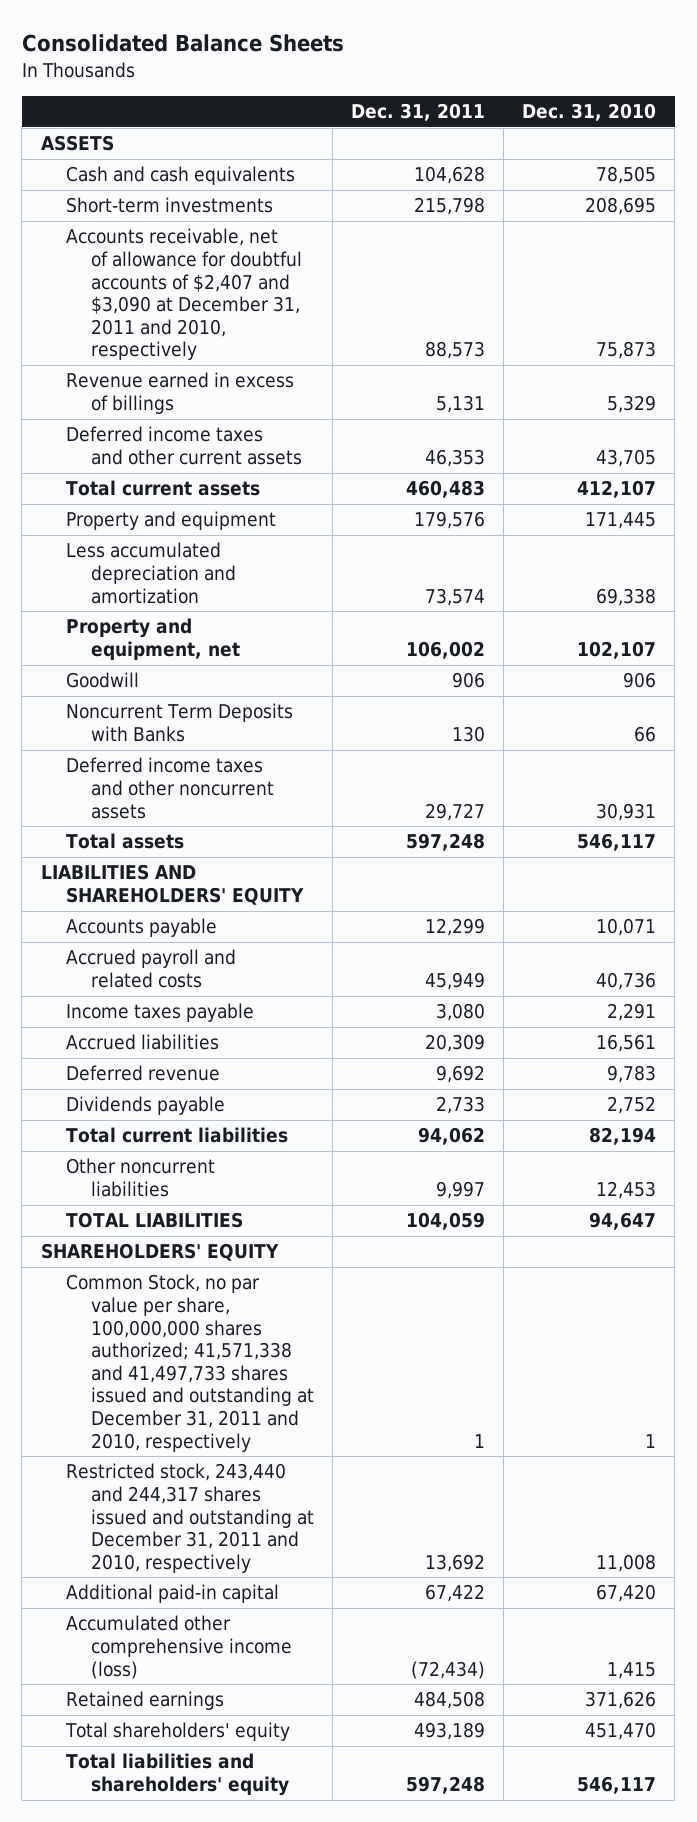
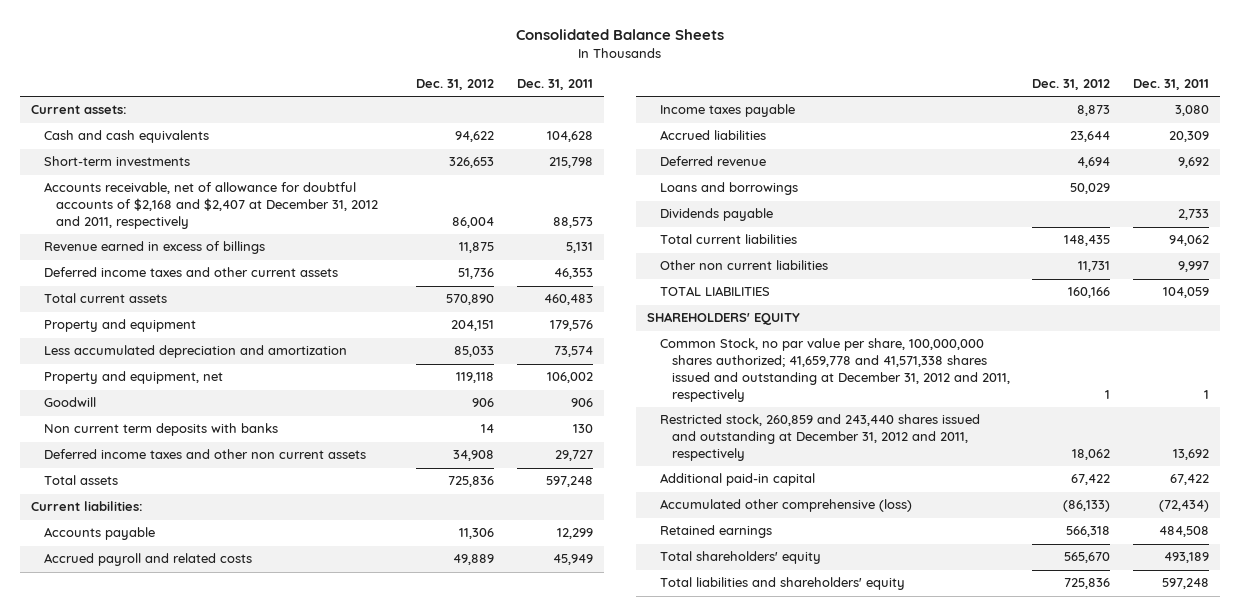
- | Dec. 31, 2011 | Dec. 31, 2010
+ | Dec. 31, 2012 | Dec. 31, 2011
- ASSETS
+ Current assets:
- Accounts receivable, net of allowance for doubtful accounts of $2,407 and $3,090 at December 31, 2011 and 2010, respectively | 88,573 | 75,873
+ Accounts receivable, net of allowance for doubtful accounts of $2,168 and $2,407 at December 31, 2012 and 2011, respectively | 86,004 | 88,573
- Noncurrent Term Deposits with Banks | 130 | 66
- Deferred income taxes and other noncurrent assets | 29,727 | 30,931
+ Non current term deposits with banks | 14 | 130
+ Deferred income taxes and other non current assets | 34,908 | 29,727
- LIABILITIES AND SHAREHOLDERS' EQUITY
+ Current liabilities:
+ Loans and borrowings | 50,029 |
- Other noncurrent liabilities | 9,997 | 12,453
+ Other non current liabilities | 11,731 | 9,997
- Common Stock, no par value per share, 100,000,000 shares authorized; 41,571,338 and 41,497,733 shares issued and outstanding at December 31, 2011 and 2010, respectively | 1 | 1
- Restricted stock, 243,440 and 244,317 shares issued and outstanding at December 31, 2011 and 2010, respectively | 13,692 | 11,008
+ Common Stock, no par value per share, 100,000,000 shares authorized; 41,659,778 and 41,571,338 shares issued and outstanding at December 31, 2012 and 2011, respectively | 1 | 1
+ Restricted stock, 260,859 and 243,440 shares issued and outstanding at December 31, 2012 and 2011, respectively | 18,062 | 13,692
- Accumulated other comprehensive income (loss) | (72,434) | 1,415
+ Accumulated other comprehensive (loss) | (86,133) | (72,434)

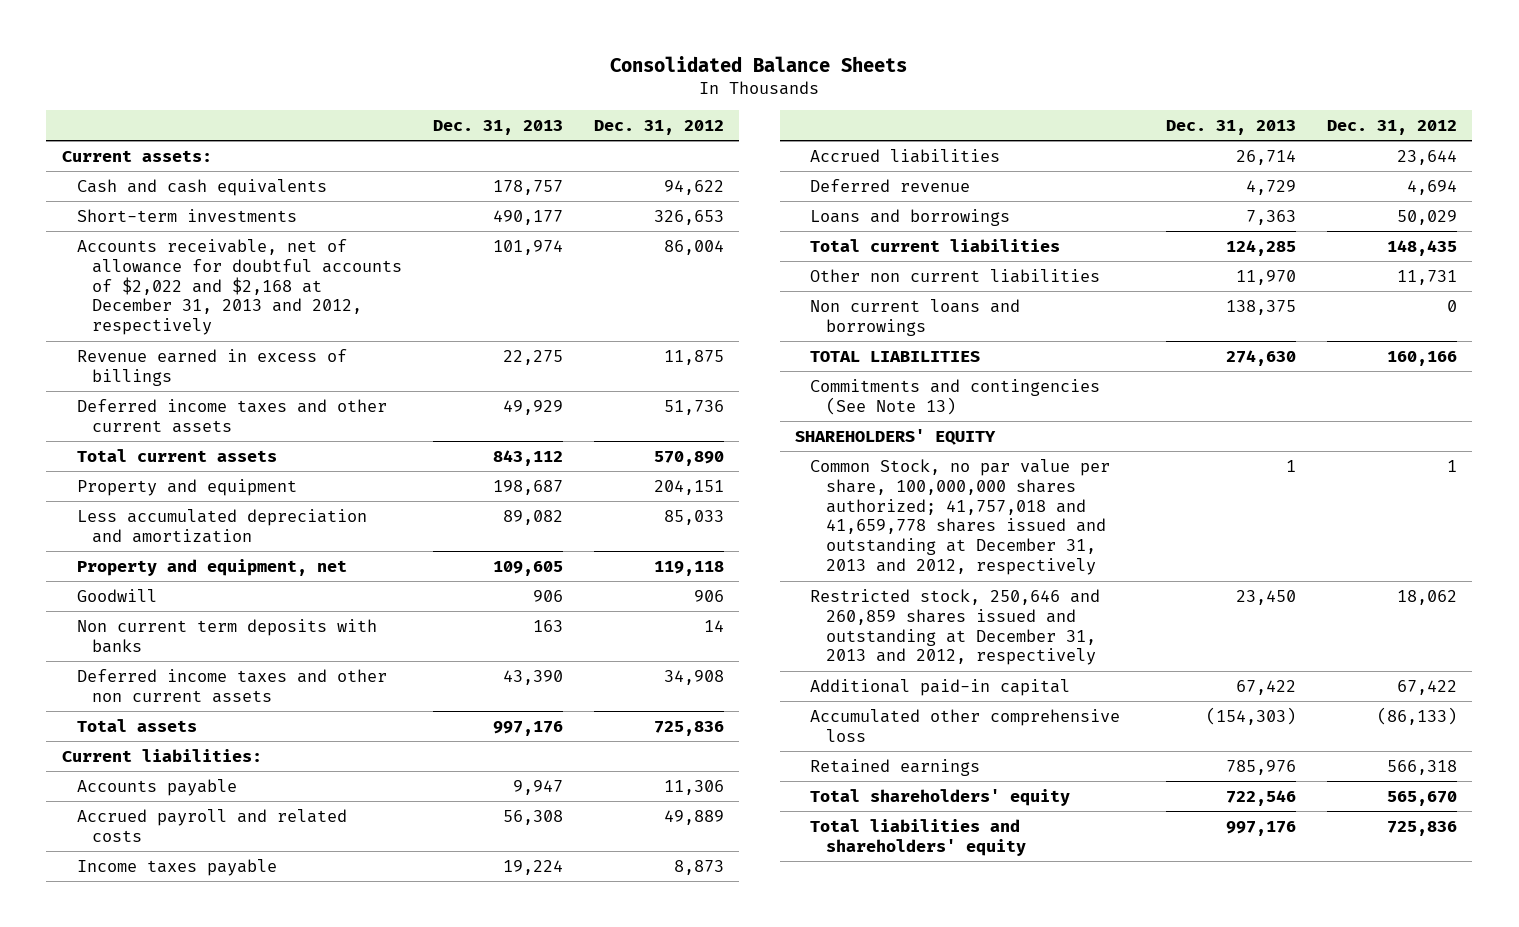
- | Dec. 31, 2012 | Dec. 31, 2011
+ | Dec. 31, 2013 | Dec. 31, 2012
- Accounts receivable, net of allowance for doubtful accounts of $2,168 and $2,407 at December 31, 2012 and 2011, respectively | 86,004 | 88,573
+ Accounts receivable, net of allowance for doubtful accounts of $2,022 and $2,168 at December 31, 2013 and 2012, respectively | 101,974 | 86,004
- Dividends payable | | 2,733
+ Non current loans and borrowings | 138,375 | 0
+ Commitments and contingencies (See Note 13)
- Common Stock, no par value per share, 100,000,000 shares authorized; 41,659,778 and 41,571,338 shares issued and outstanding at December 31, 2012 and 2011, respectively | 1 | 1
- Restricted stock, 260,859 and 243,440 shares issued and outstanding at December 31, 2012 and 2011, respectively | 18,062 | 13,692
+ Common Stock, no par value per share, 100,000,000 shares authorized; 41,757,018 and 41,659,778 shares issued and outstanding at December 31, 2013 and 2012, respectively | 1 | 1
+ Restricted stock, 250,646 and 260,859 shares issued and outstanding at December 31, 2013 and 2012, respectively | 23,450 | 18,062
- Accumulated other comprehensive (loss) | (86,133) | (72,434)
+ Accumulated other comprehensive loss | (154,303) | (86,133)

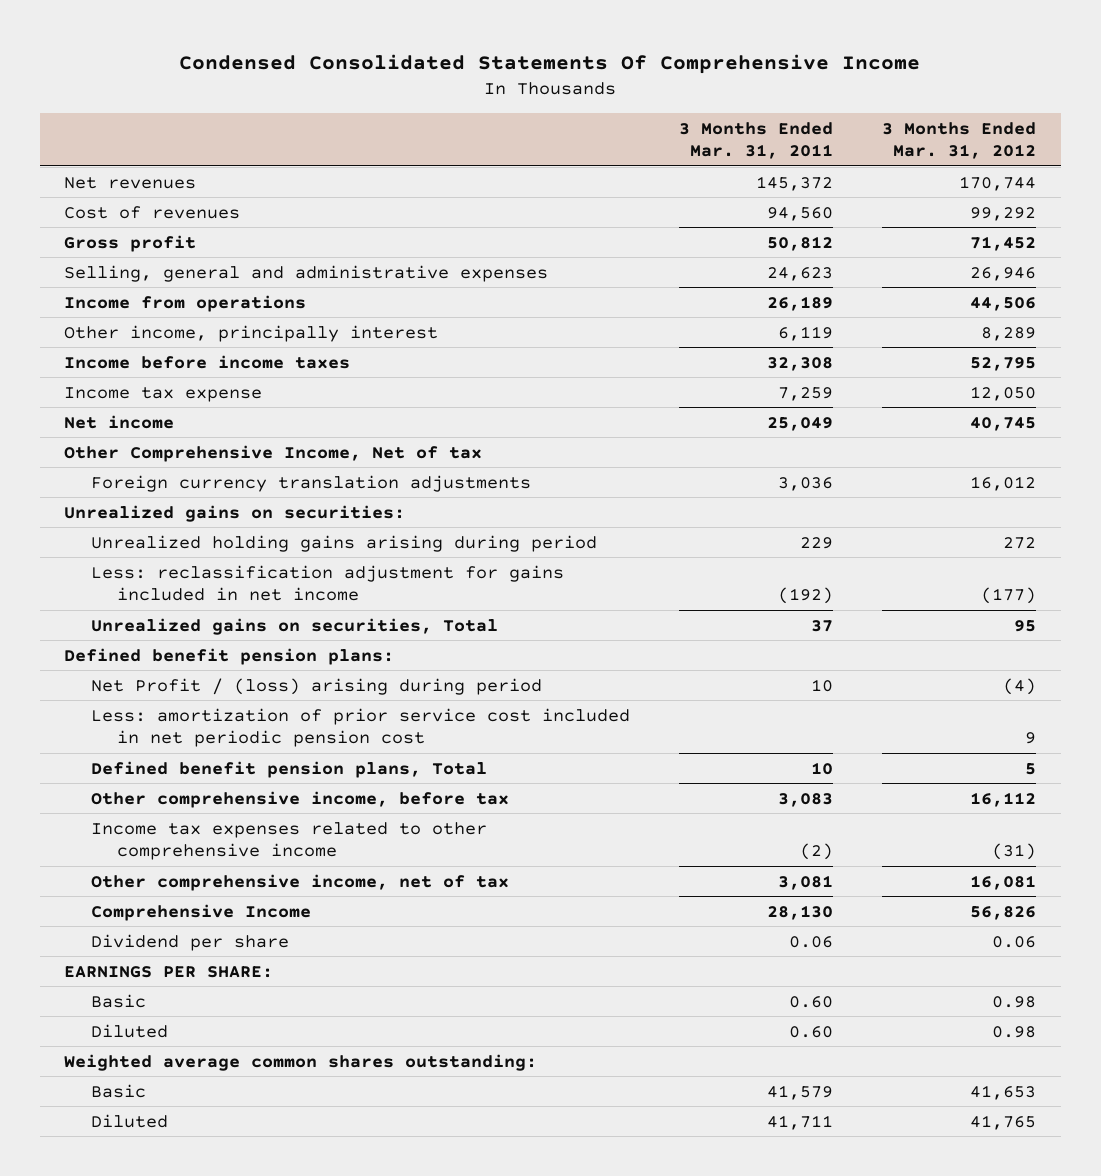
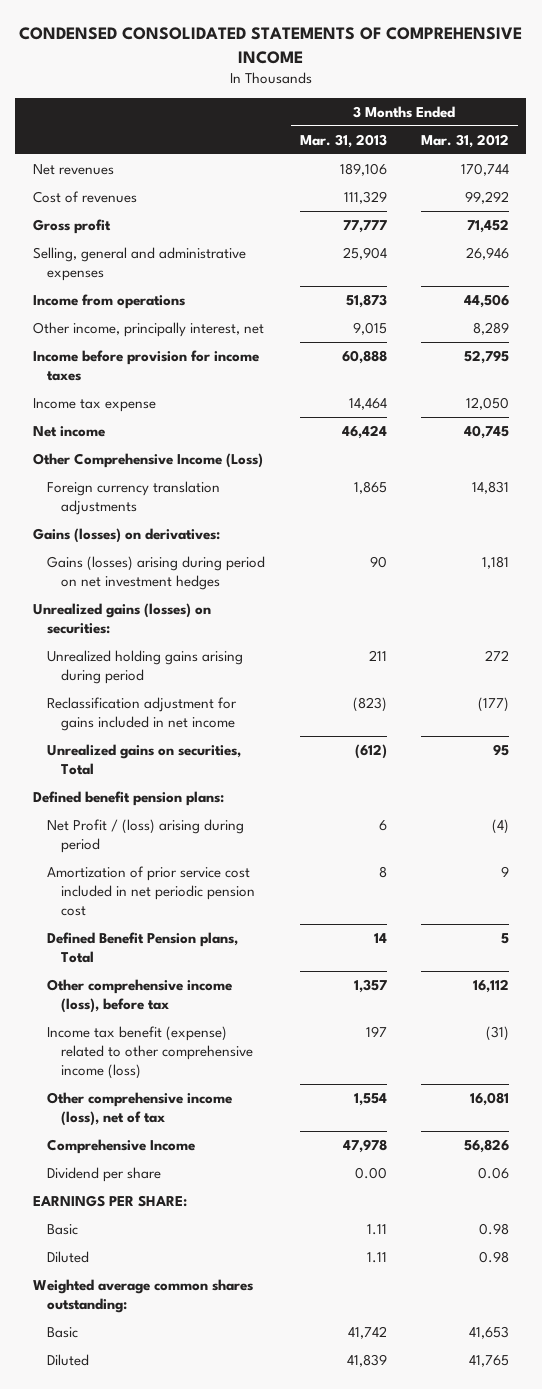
- Condensed Consolidated Statements Of Comprehensive Income
+ CONDENSED CONSOLIDATED STATEMENTS OF COMPREHENSIVE INCOME
- | 3 Months Ended Mar. 31, 2011 | 3 Months Ended Mar. 31, 2012
+ | 3 Months Ended Mar. 31, 2013 | 3 Months Ended Mar. 31, 2012
- Other income, principally interest | 6,119 | 8,289
- Income before income taxes | 32,308 | 52,795
+ Other income, principally interest, net | 9,015 | 8,289
+ Income before provision for income taxes | 60,888 | 52,795
- Other Comprehensive Income, Net of tax
- Foreign currency translation adjustments | 3,036 | 16,012
- Unrealized gains on securities:
+ Other Comprehensive Income (Loss)
+ Foreign currency translation adjustments | 1,865 | 14,831
+ Gains (losses) on derivatives:
+ Gains (losses) arising during period on net investment hedges | 90 | 1,181
+ Unrealized gains (losses) on securities:
- Less: reclassification adjustment for gains included in net income | (192) | (177)
+ Reclassification adjustment for gains included in net income | (823) | (177)
- Less: amortization of prior service cost included in net periodic pension cost | | 9
- Defined benefit pension plans, Total | 10 | 5
- Other comprehensive income, before tax | 3,083 | 16,112
- Income tax expenses related to other comprehensive income | (2) | (31)
- Other comprehensive income, net of tax | 3,081 | 16,081
+ Amortization of prior service cost included in net periodic pension cost | 8 | 9
+ Defined Benefit Pension plans, Total | 14 | 5
+ Other comprehensive income (loss), before tax | 1,357 | 16,112
+ Income tax benefit (expense) related to other comprehensive income (loss) | 197 | (31)
+ Other comprehensive income (loss), net of tax | 1,554 | 16,081

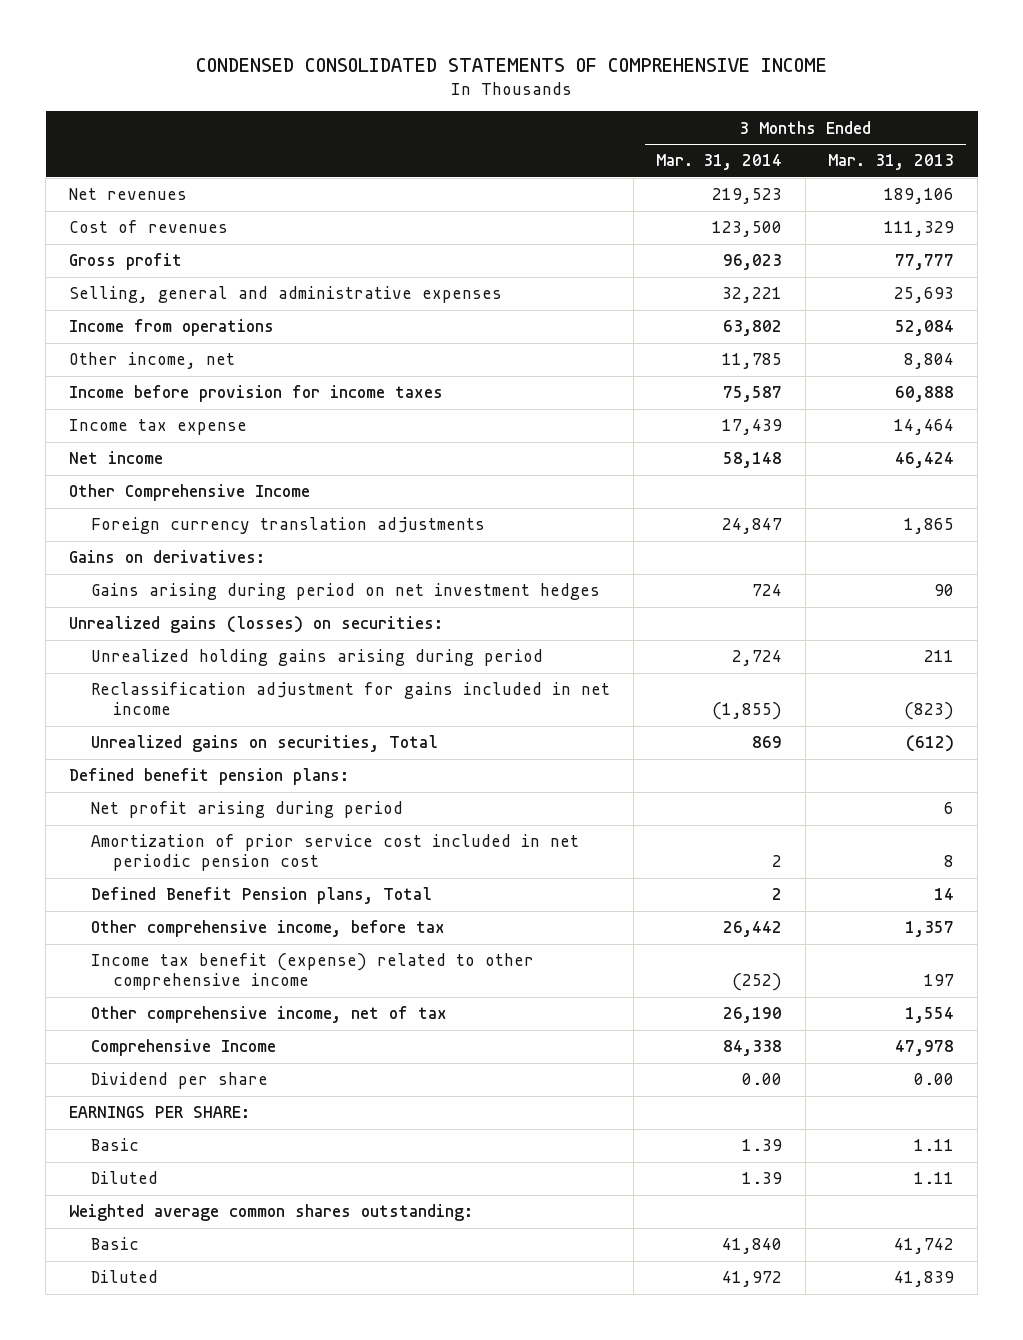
- | 3 Months Ended Mar. 31, 2013 | 3 Months Ended Mar. 31, 2012
+ | 3 Months Ended Mar. 31, 2014 | 3 Months Ended Mar. 31, 2013
- Selling, general and administrative expenses | 25,904 | 26,946
- Income from operations | 51,873 | 44,506
- Other income, principally interest, net | 9,015 | 8,289
+ Selling, general and administrative expenses | 32,221 | 25,693
+ Income from operations | 63,802 | 52,084
+ Other income, net | 11,785 | 8,804
- Other Comprehensive Income (Loss)
+ Other Comprehensive Income
- Gains (losses) on derivatives:
- Gains (losses) arising during period on net investment hedges | 90 | 1,181
+ Gains on derivatives:
+ Gains arising during period on net investment hedges | 724 | 90
- Net Profit / (loss) arising during period | 6 | (4)
+ Net profit arising during period | | 6
- Other comprehensive income (loss), before tax | 1,357 | 16,112
- Income tax benefit (expense) related to other comprehensive income (loss) | 197 | (31)
- Other comprehensive income (loss), net of tax | 1,554 | 16,081
+ Other comprehensive income, before tax | 26,442 | 1,357
+ Income tax benefit (expense) related to other comprehensive income | (252) | 197
+ Other comprehensive income, net of tax | 26,190 | 1,554

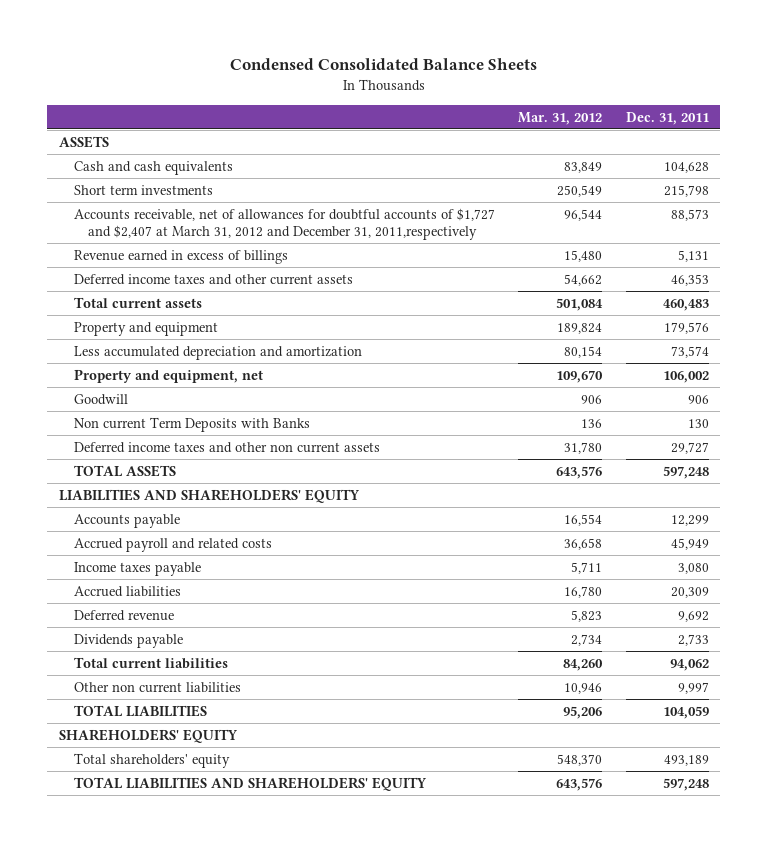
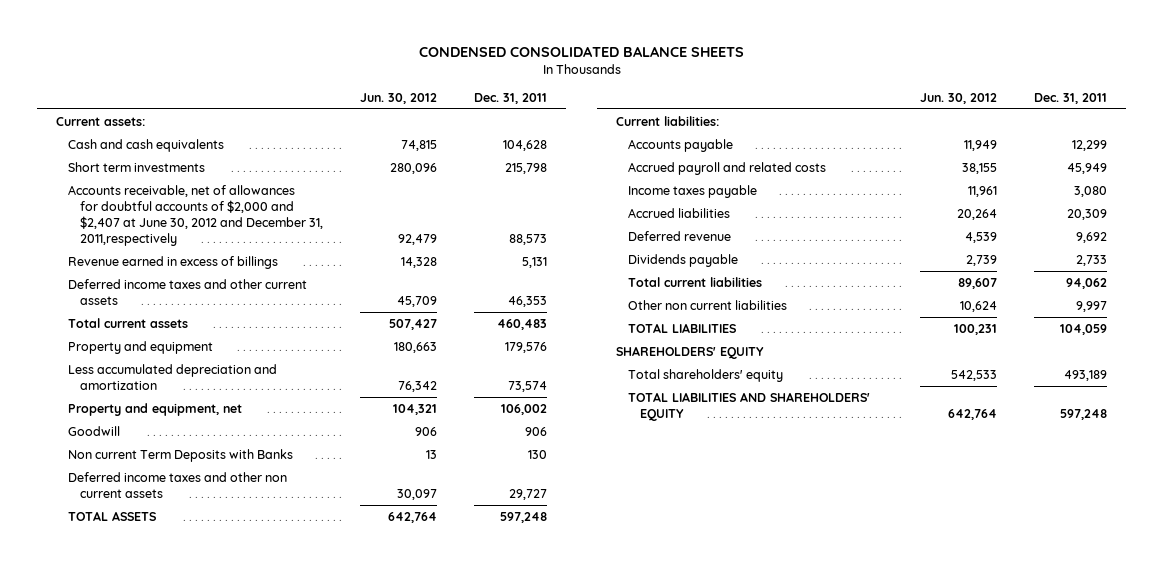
- Condensed Consolidated Balance Sheets
+ CONDENSED CONSOLIDATED BALANCE SHEETS
- | Mar. 31, 2012 | Dec. 31, 2011
+ | Jun. 30, 2012 | Dec. 31, 2011
- ASSETS
+ Current assets:
- Accounts receivable, net of allowances for doubtful accounts of $1,727 and $2,407 at March 31, 2012 and December 31, 2011,respectively | 96,544 | 88,573
+ Accounts receivable, net of allowances for doubtful accounts of $2,000 and $2,407 at June 30, 2012 and December 31, 2011,respectively | 92,479 | 88,573
- LIABILITIES AND SHAREHOLDERS' EQUITY
+ Current liabilities:

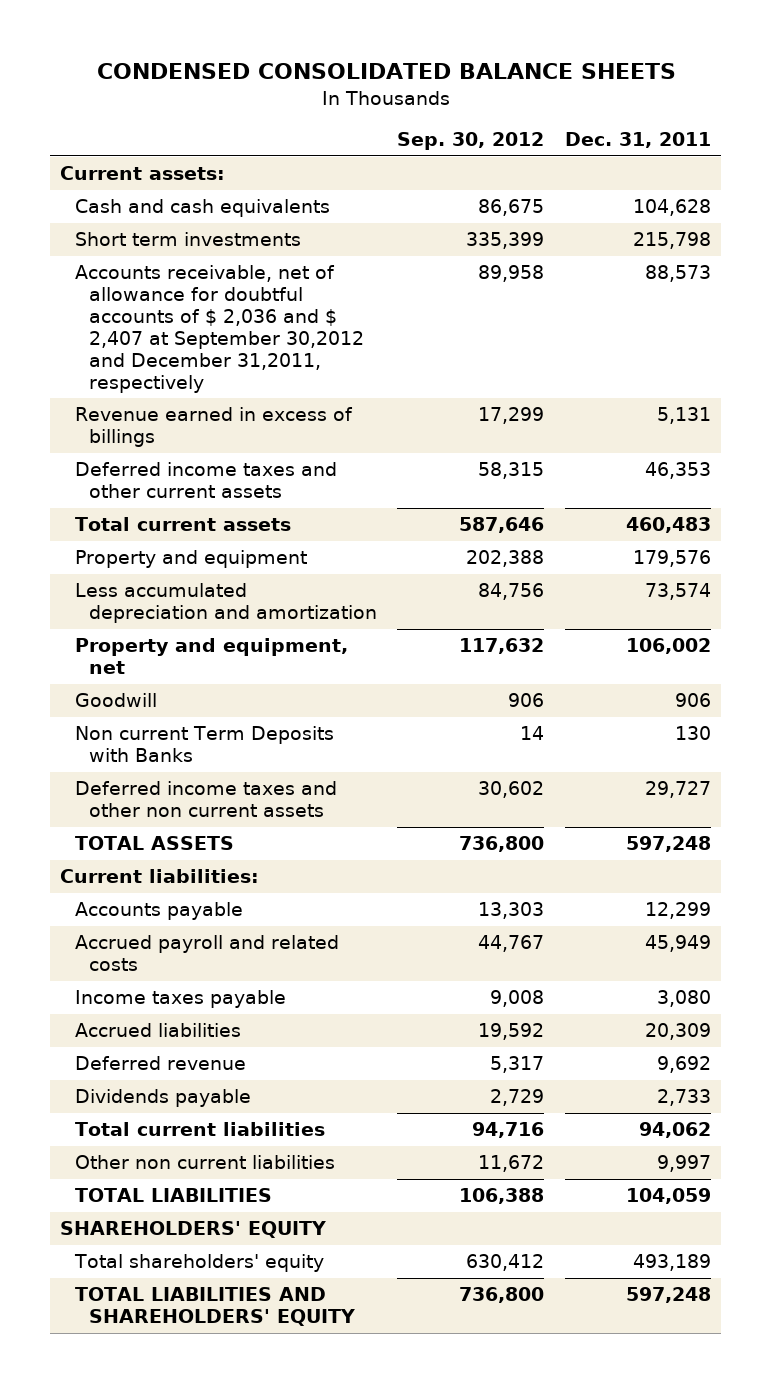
- | Jun. 30, 2012 | Dec. 31, 2011
+ | Sep. 30, 2012 | Dec. 31, 2011
- Accounts receivable, net of allowances for doubtful accounts of $2,000 and $2,407 at June 30, 2012 and December 31, 2011,respectively | 92,479 | 88,573
+ Accounts receivable, net of allowance for doubtful accounts of $ 2,036 and $ 2,407 at September 30,2012 and December 31,2011, respectively | 89,958 | 88,573

